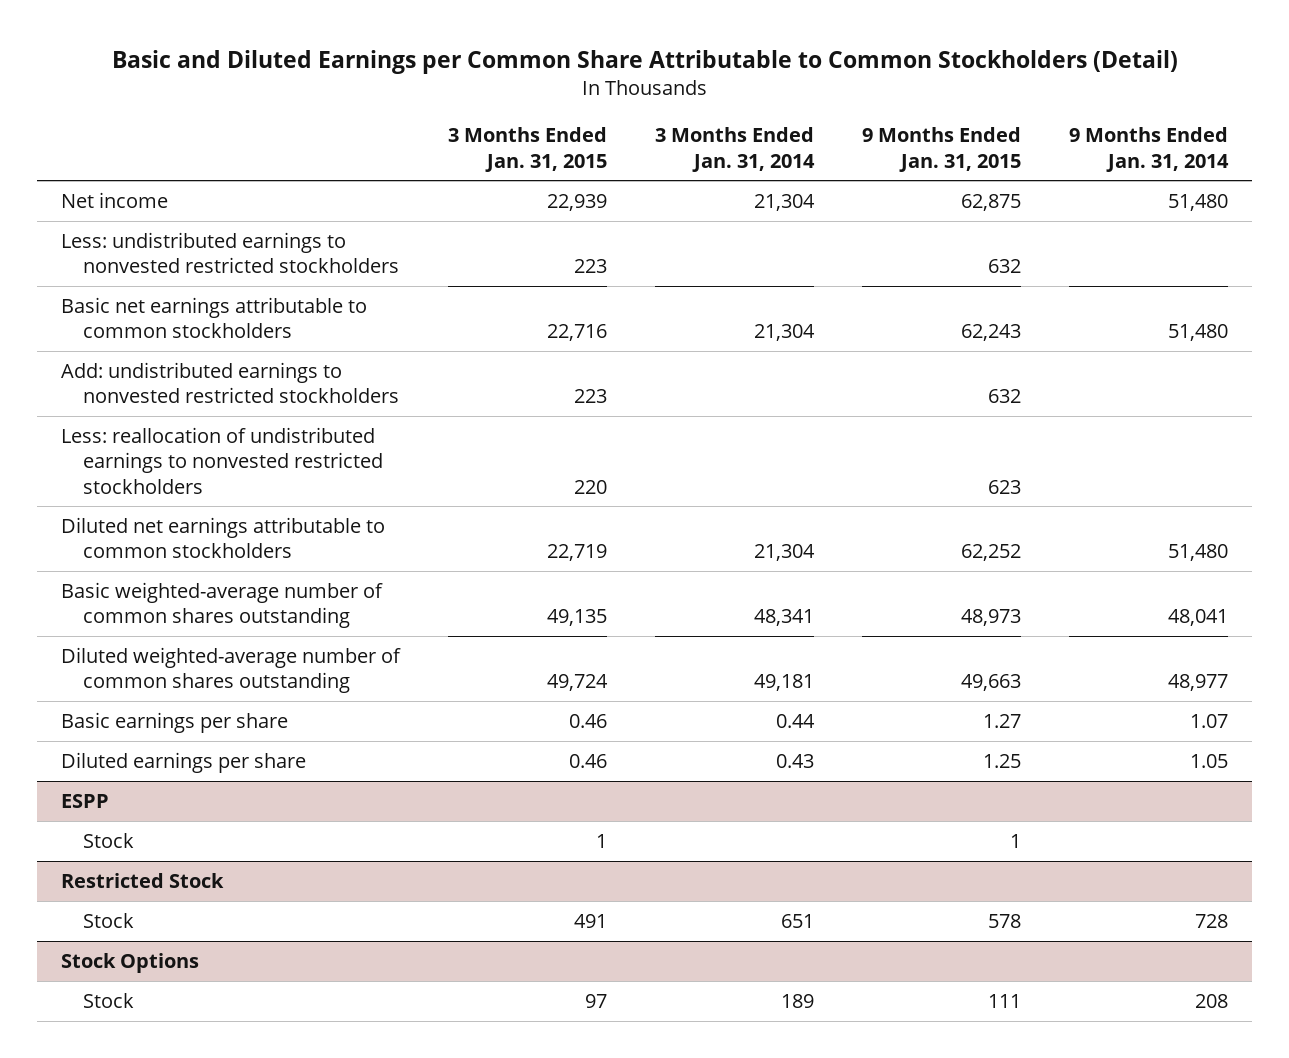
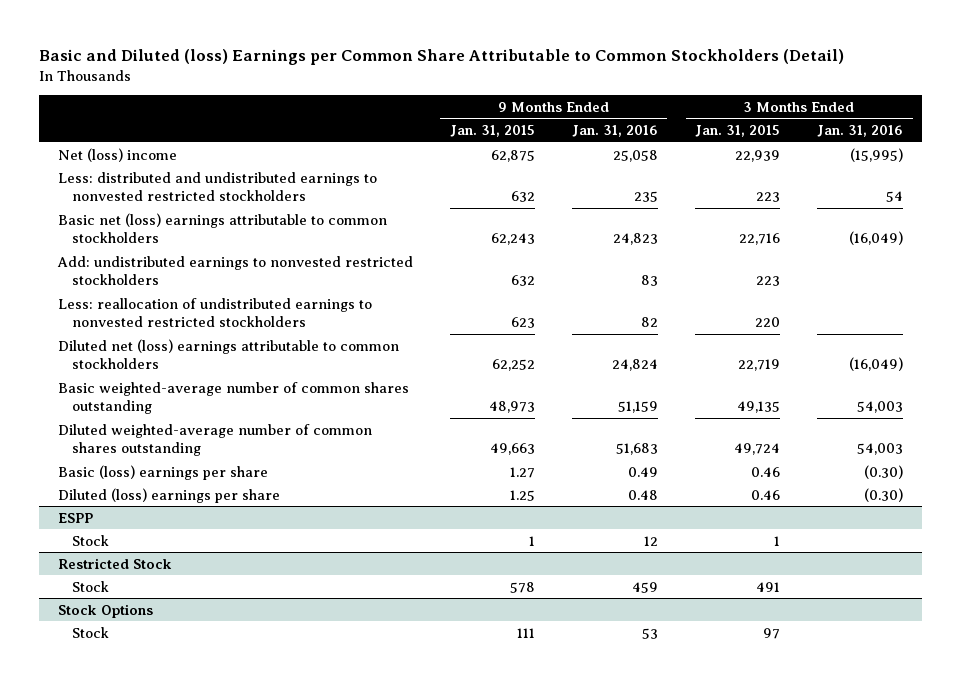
- Basic and Diluted Earnings per Common Share Attributable to Common Stockholders (Detail)
+ Basic and Diluted (loss) Earnings per Common Share Attributable to Common Stockholders (Detail)
- | 3 Months Ended Jan. 31, 2015 | 3 Months Ended Jan. 31, 2014 | 9 Months Ended Jan. 31, 2015 | 9 Months Ended Jan. 31, 2014
+ | 9 Months Ended Jan. 31, 2015 | 9 Months Ended Jan. 31, 2016 | 3 Months Ended Jan. 31, 2015 | 3 Months Ended Jan. 31, 2016
- Net income | 22,939 | 21,304 | 62,875 | 51,480
- Less: undistributed earnings to nonvested restricted stockholders | 223 | | 632 |
- Basic net earnings attributable to common stockholders | 22,716 | 21,304 | 62,243 | 51,480
+ Net (loss) income | 62,875 | 25,058 | 22,939 | (15,995)
+ Less: distributed and undistributed earnings to nonvested restricted stockholders | 632 | 235 | 223 | 54
+ Basic net (loss) earnings attributable to common stockholders | 62,243 | 24,823 | 22,716 | (16,049)
- Diluted net earnings attributable to common stockholders | 22,719 | 21,304 | 62,252 | 51,480
+ Diluted net (loss) earnings attributable to common stockholders | 62,252 | 24,824 | 22,719 | (16,049)
- Basic earnings per share | 0.46 | 0.44 | 1.27 | 1.07
- Diluted earnings per share | 0.46 | 0.43 | 1.25 | 1.05
+ Basic (loss) earnings per share | 1.27 | 0.49 | 0.46 | (0.30)
+ Diluted (loss) earnings per share | 1.25 | 0.48 | 0.46 | (0.30)

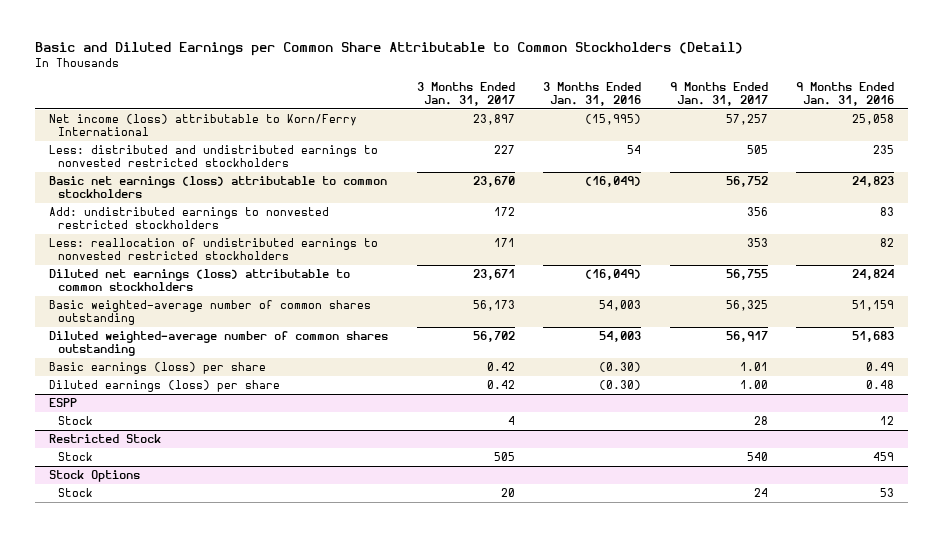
- Basic and Diluted (loss) Earnings per Common Share Attributable to Common Stockholders (Detail)
+ Basic and Diluted Earnings per Common Share Attributable to Common Stockholders (Detail)
- | 9 Months Ended Jan. 31, 2015 | 9 Months Ended Jan. 31, 2016 | 3 Months Ended Jan. 31, 2015 | 3 Months Ended Jan. 31, 2016
+ | 3 Months Ended Jan. 31, 2017 | 3 Months Ended Jan. 31, 2016 | 9 Months Ended Jan. 31, 2017 | 9 Months Ended Jan. 31, 2016
- Net (loss) income | 62,875 | 25,058 | 22,939 | (15,995)
+ Net income (loss) attributable to Korn/Ferry International | 23,897 | (15,995) | 57,257 | 25,058
- Basic net (loss) earnings attributable to common stockholders | 62,243 | 24,823 | 22,716 | (16,049)
+ Basic net earnings (loss) attributable to common stockholders | 23,670 | (16,049) | 56,752 | 24,823
- Diluted net (loss) earnings attributable to common stockholders | 62,252 | 24,824 | 22,719 | (16,049)
+ Diluted net earnings (loss) attributable to common stockholders | 23,671 | (16,049) | 56,755 | 24,824
- Basic (loss) earnings per share | 1.27 | 0.49 | 0.46 | (0.30)
- Diluted (loss) earnings per share | 1.25 | 0.48 | 0.46 | (0.30)
+ Basic earnings (loss) per share | 0.42 | (0.30) | 1.01 | 0.49
+ Diluted earnings (loss) per share | 0.42 | (0.30) | 1.00 | 0.48

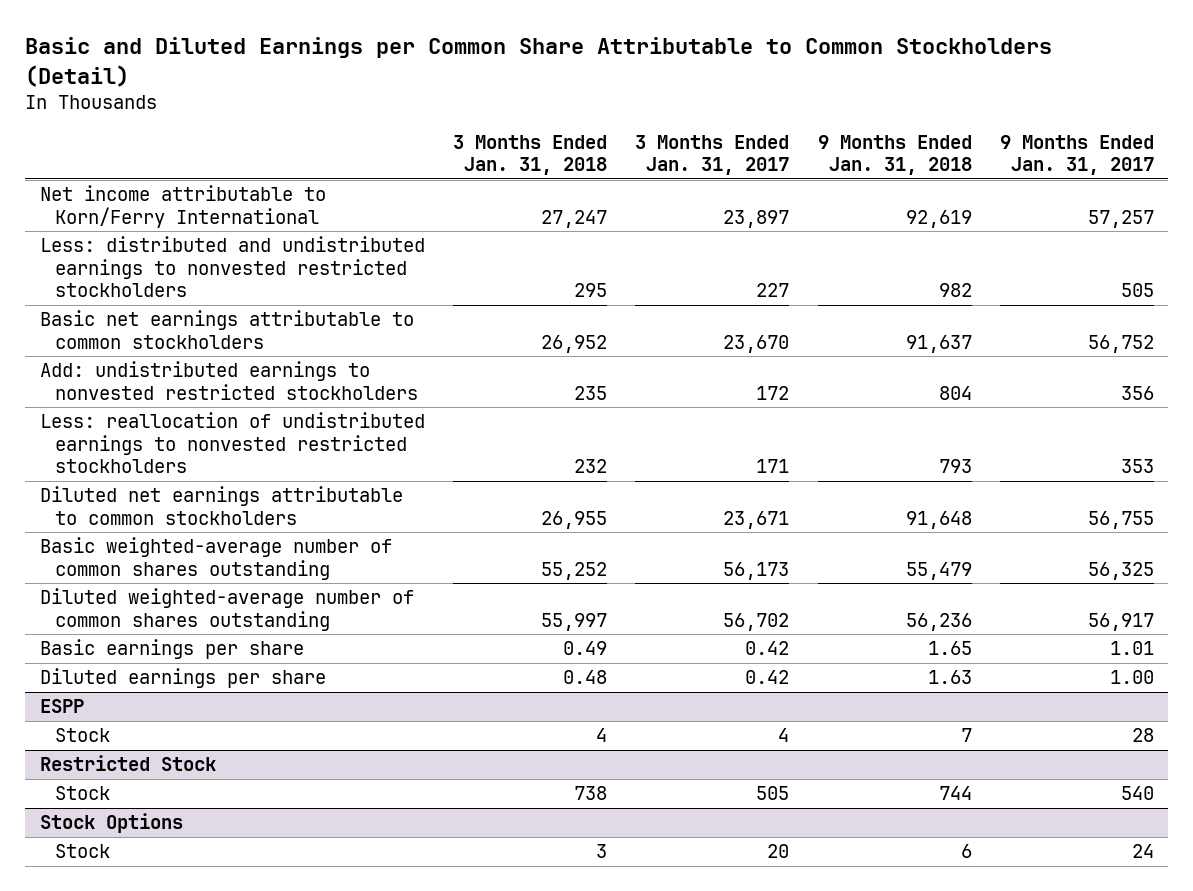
- | 3 Months Ended Jan. 31, 2017 | 3 Months Ended Jan. 31, 2016 | 9 Months Ended Jan. 31, 2017 | 9 Months Ended Jan. 31, 2016
+ | 3 Months Ended Jan. 31, 2018 | 3 Months Ended Jan. 31, 2017 | 9 Months Ended Jan. 31, 2018 | 9 Months Ended Jan. 31, 2017
- Net income (loss) attributable to Korn/Ferry International | 23,897 | (15,995) | 57,257 | 25,058
+ Net income attributable to Korn/Ferry International | 27,247 | 23,897 | 92,619 | 57,257
- Basic net earnings (loss) attributable to common stockholders | 23,670 | (16,049) | 56,752 | 24,823
+ Basic net earnings attributable to common stockholders | 26,952 | 23,670 | 91,637 | 56,752
- Diluted net earnings (loss) attributable to common stockholders | 23,671 | (16,049) | 56,755 | 24,824
+ Diluted net earnings attributable to common stockholders | 26,955 | 23,671 | 91,648 | 56,755
- Basic earnings (loss) per share | 0.42 | (0.30) | 1.01 | 0.49
- Diluted earnings (loss) per share | 0.42 | (0.30) | 1.00 | 0.48
+ Basic earnings per share | 0.49 | 0.42 | 1.65 | 1.01
+ Diluted earnings per share | 0.48 | 0.42 | 1.63 | 1.00

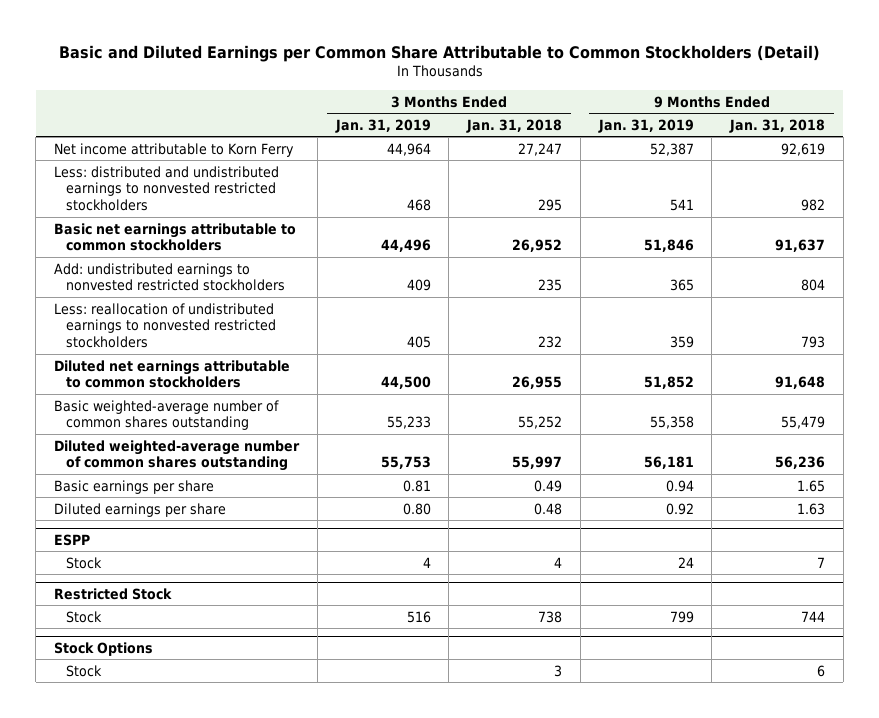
- | 3 Months Ended Jan. 31, 2018 | 3 Months Ended Jan. 31, 2017 | 9 Months Ended Jan. 31, 2018 | 9 Months Ended Jan. 31, 2017
+ | 3 Months Ended Jan. 31, 2019 | 3 Months Ended Jan. 31, 2018 | 9 Months Ended Jan. 31, 2019 | 9 Months Ended Jan. 31, 2018
- Net income attributable to Korn/Ferry International | 27,247 | 23,897 | 92,619 | 57,257
+ Net income attributable to Korn Ferry | 44,964 | 27,247 | 52,387 | 92,619

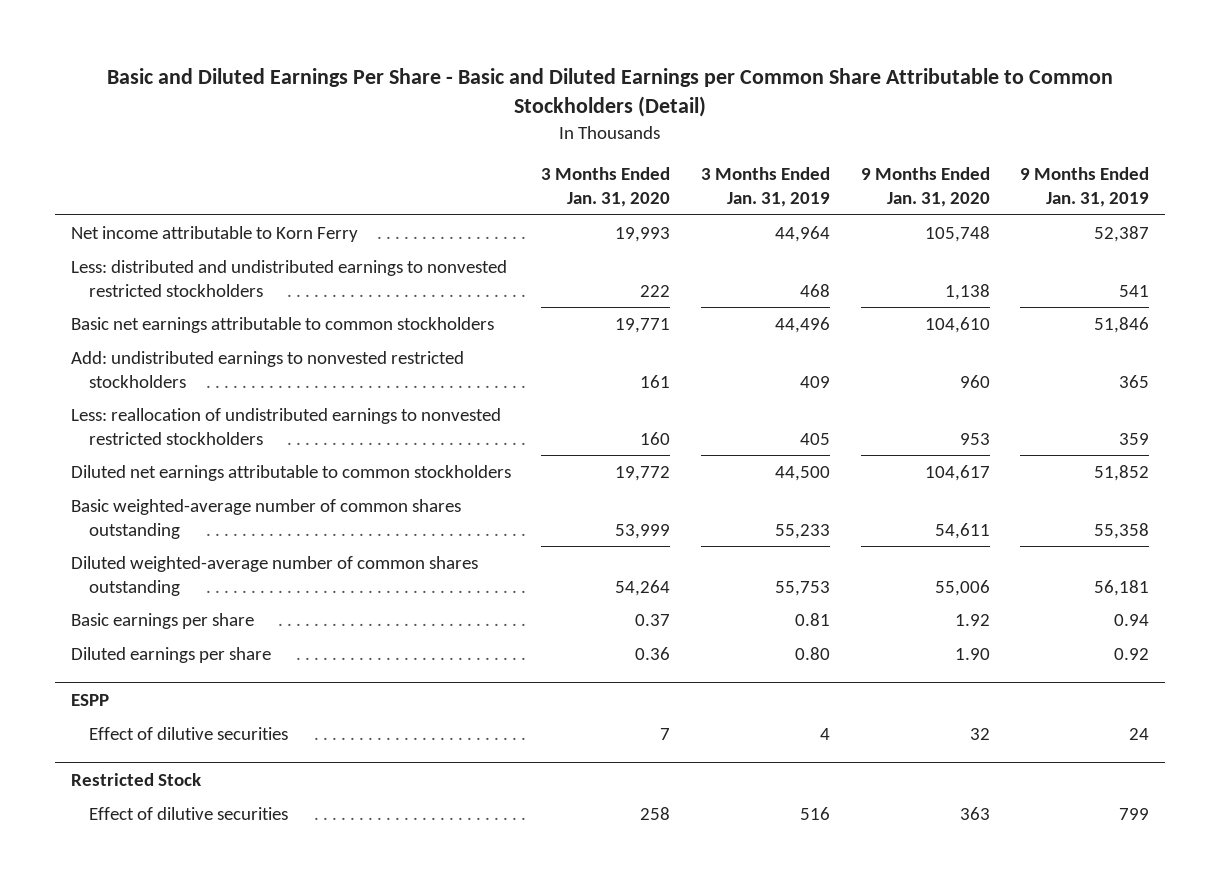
- Basic and Diluted Earnings per Common Share Attributable to Common Stockholders (Detail)
+ Basic and Diluted Earnings Per Share - Basic and Diluted Earnings per Common Share Attributable to Common Stockholders (Detail)
- | 3 Months Ended Jan. 31, 2019 | 3 Months Ended Jan. 31, 2018 | 9 Months Ended Jan. 31, 2019 | 9 Months Ended Jan. 31, 2018
+ | 3 Months Ended Jan. 31, 2020 | 3 Months Ended Jan. 31, 2019 | 9 Months Ended Jan. 31, 2020 | 9 Months Ended Jan. 31, 2019
@ ESPP
- Stock | 4 | 4 | 24 | 7
+ Effect of dilutive securities | 7 | 4 | 32 | 24
@ Restricted Stock
- Stock | 516 | 738 | 799 | 744
- Stock Options
- Stock | | 3 | | 6
@ Restricted Stock
+ Effect of dilutive securities | 258 | 516 | 363 | 799

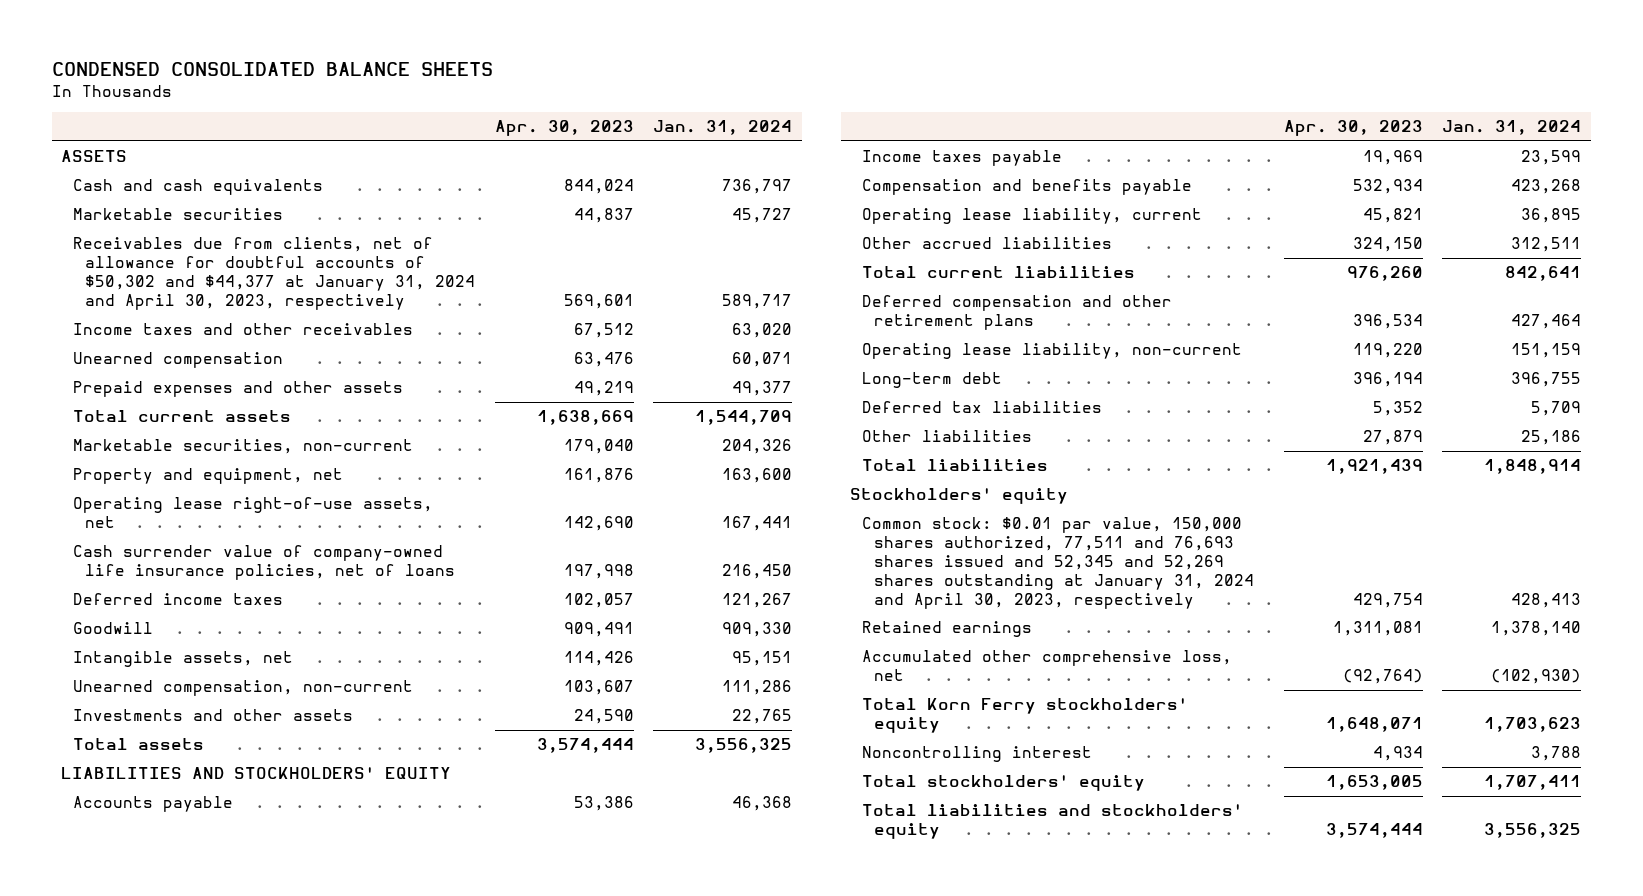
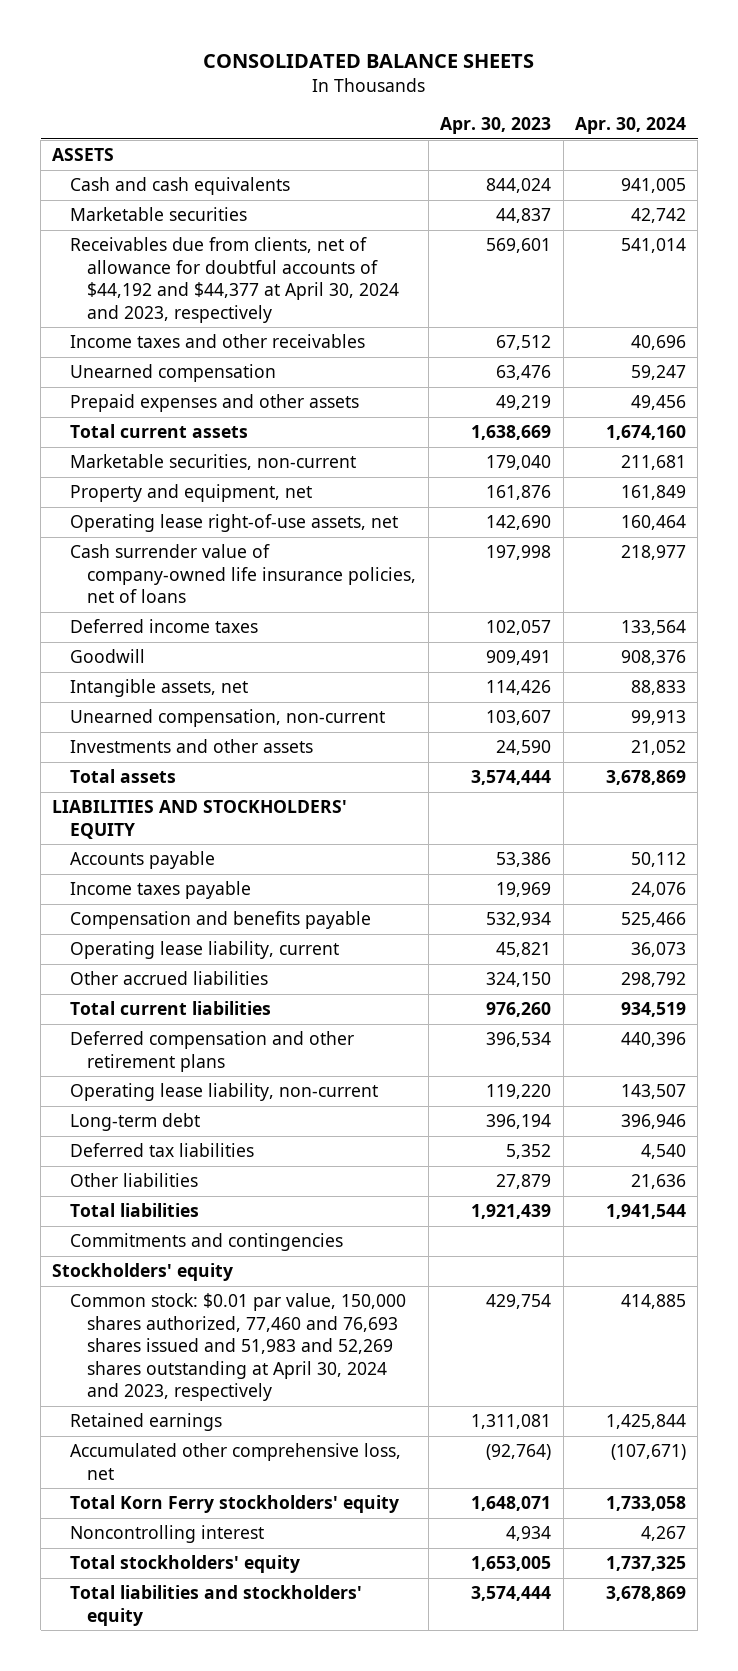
- CONDENSED CONSOLIDATED BALANCE SHEETS
+ CONSOLIDATED BALANCE SHEETS
- | Apr. 30, 2023 | Jan. 31, 2024
+ | Apr. 30, 2023 | Apr. 30, 2024
- Receivables due from clients, net of allowance for doubtful accounts of $50,302 and $44,377 at January 31, 2024 and April 30, 2023, respectively | 569,601 | 589,717
+ Receivables due from clients, net of allowance for doubtful accounts of $44,192 and $44,377 at April 30, 2024 and 2023, respectively | 569,601 | 541,014
+ Commitments and contingencies
- Common stock: $0.01 par value, 150,000 shares authorized, 77,511 and 76,693 shares issued and 52,345 and 52,269 shares outstanding at January 31, 2024 and April 30, 2023, respectively | 429,754 | 428,413
+ Common stock: $0.01 par value, 150,000 shares authorized, 77,460 and 76,693 shares issued and 51,983 and 52,269 shares outstanding at April 30, 2024 and 2023, respectively | 429,754 | 414,885

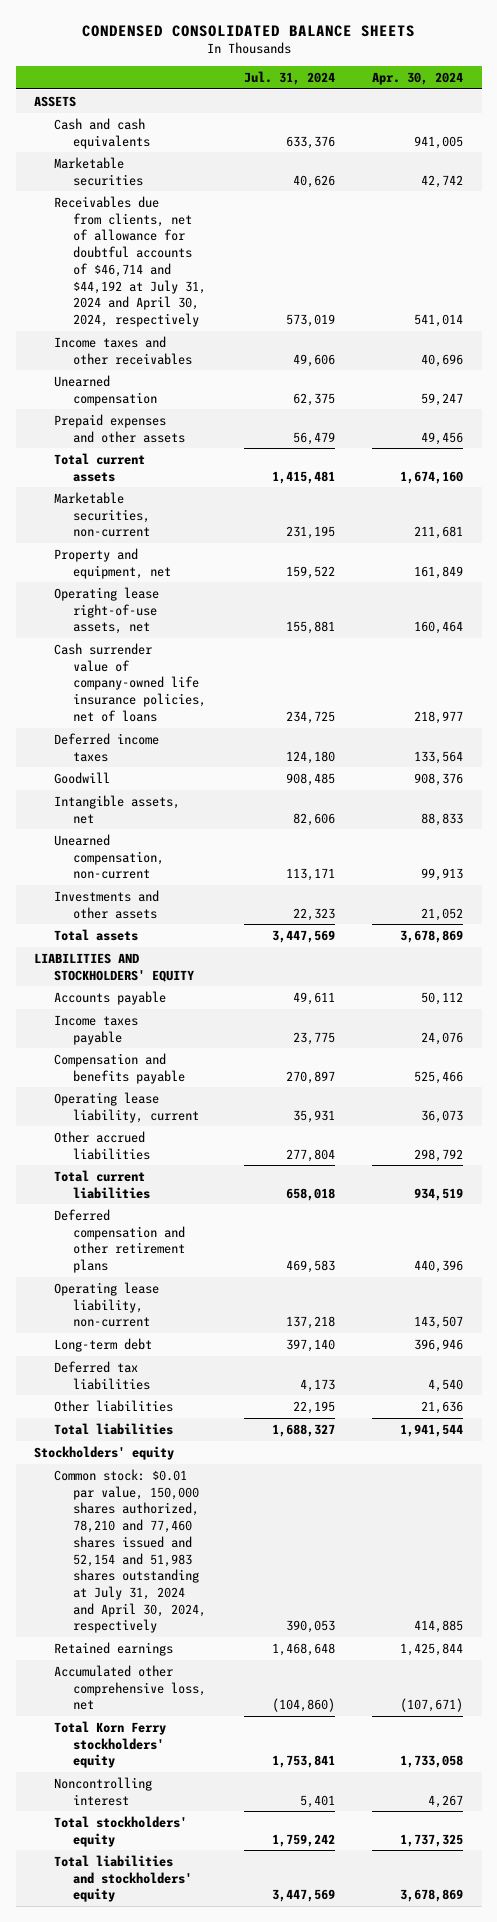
- CONSOLIDATED BALANCE SHEETS
+ CONDENSED CONSOLIDATED BALANCE SHEETS
- | Apr. 30, 2023 | Apr. 30, 2024
+ | Jul. 31, 2024 | Apr. 30, 2024
- Receivables due from clients, net of allowance for doubtful accounts of $44,192 and $44,377 at April 30, 2024 and 2023, respectively | 569,601 | 541,014
+ Receivables due from clients, net of allowance for doubtful accounts of $46,714 and $44,192 at July 31, 2024 and April 30, 2024, respectively | 573,019 | 541,014
- Commitments and contingencies
- Common stock: $0.01 par value, 150,000 shares authorized, 77,460 and 76,693 shares issued and 51,983 and 52,269 shares outstanding at April 30, 2024 and 2023, respectively | 429,754 | 414,885
+ Common stock: $0.01 par value, 150,000 shares authorized, 78,210 and 77,460 shares issued and 52,154 and 51,983 shares outstanding at July 31, 2024 and April 30, 2024, respectively | 390,053 | 414,885

